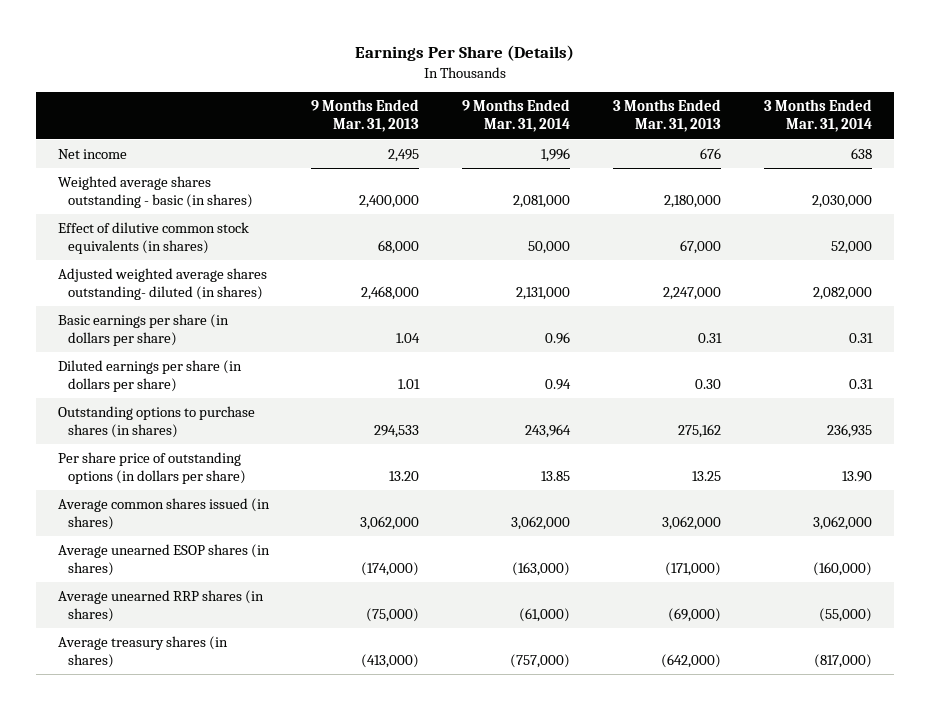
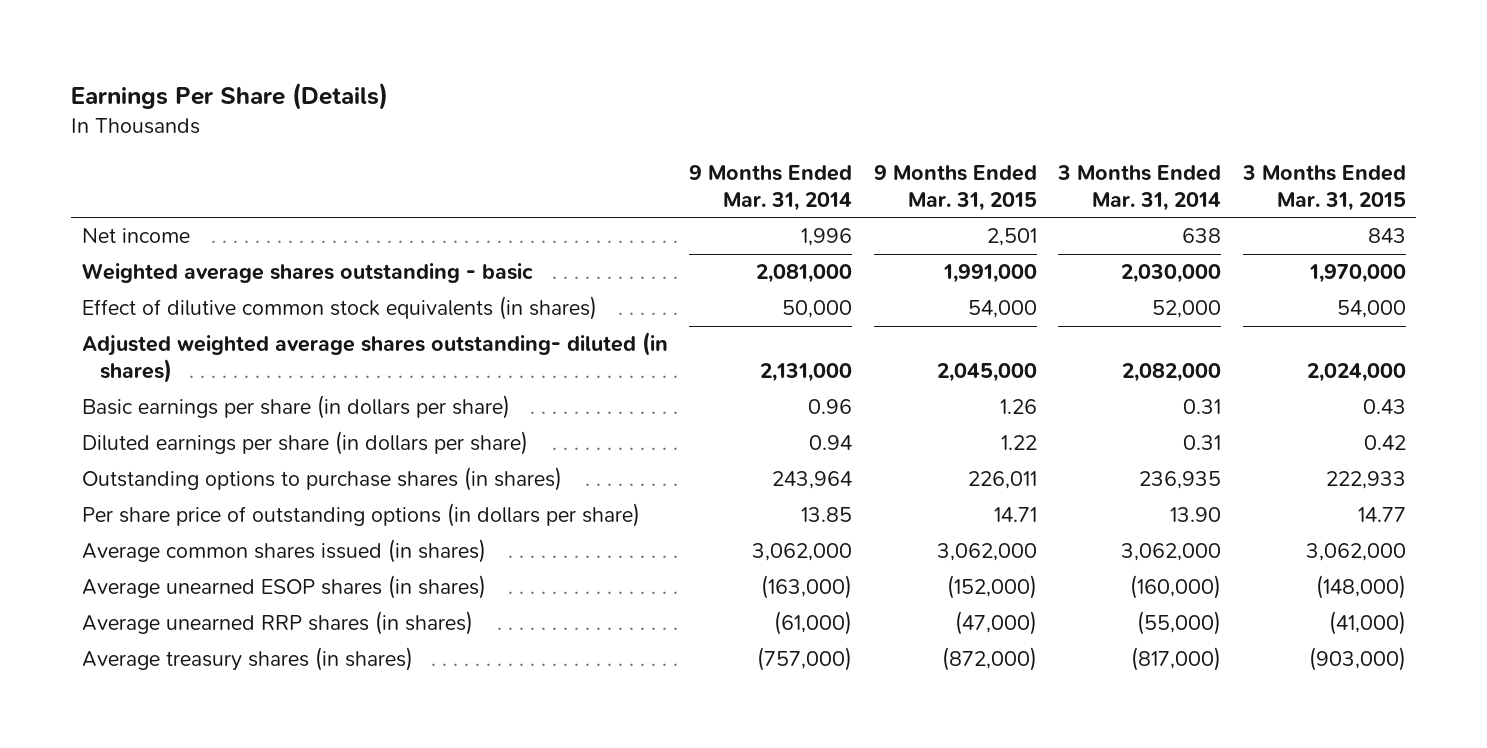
- | 9 Months Ended Mar. 31, 2013 | 9 Months Ended Mar. 31, 2014 | 3 Months Ended Mar. 31, 2013 | 3 Months Ended Mar. 31, 2014
+ | 9 Months Ended Mar. 31, 2014 | 9 Months Ended Mar. 31, 2015 | 3 Months Ended Mar. 31, 2014 | 3 Months Ended Mar. 31, 2015
- Weighted average shares outstanding - basic (in shares) | 2,400,000 | 2,081,000 | 2,180,000 | 2,030,000
+ Weighted average shares outstanding - basic | 2,081,000 | 1,991,000 | 2,030,000 | 1,970,000

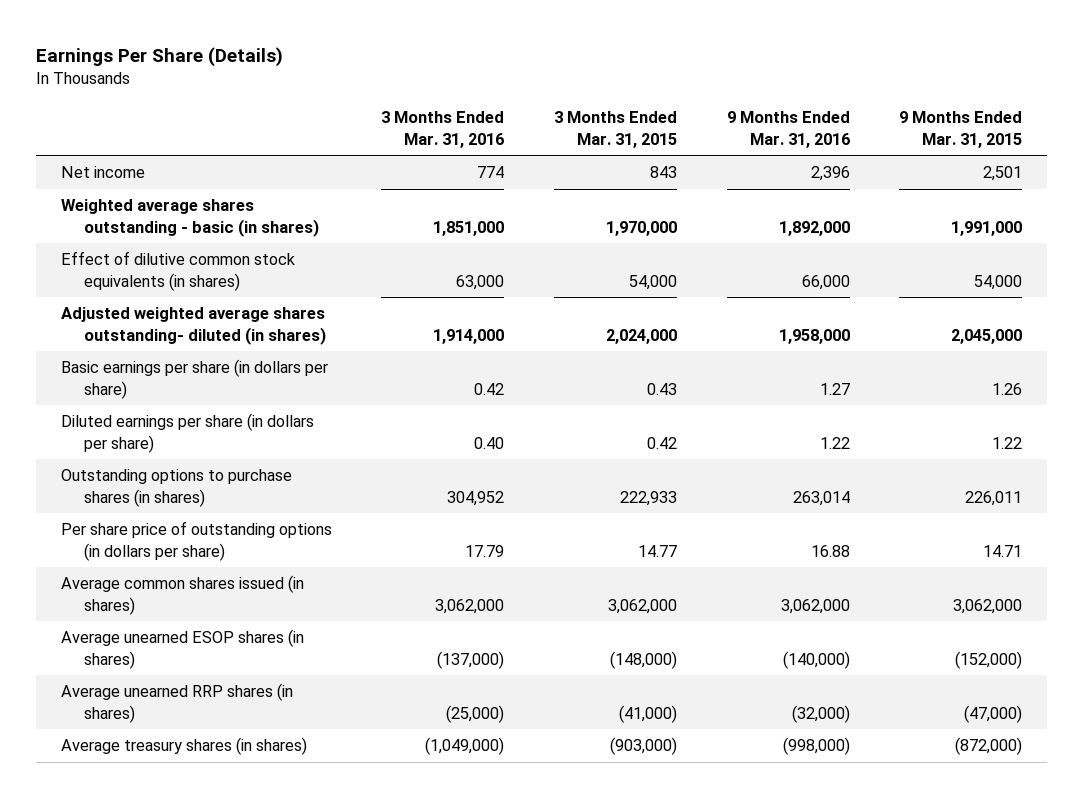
- | 9 Months Ended Mar. 31, 2014 | 9 Months Ended Mar. 31, 2015 | 3 Months Ended Mar. 31, 2014 | 3 Months Ended Mar. 31, 2015
+ | 3 Months Ended Mar. 31, 2016 | 3 Months Ended Mar. 31, 2015 | 9 Months Ended Mar. 31, 2016 | 9 Months Ended Mar. 31, 2015
- Weighted average shares outstanding - basic | 2,081,000 | 1,991,000 | 2,030,000 | 1,970,000
+ Weighted average shares outstanding - basic (in shares) | 1,851,000 | 1,970,000 | 1,892,000 | 1,991,000

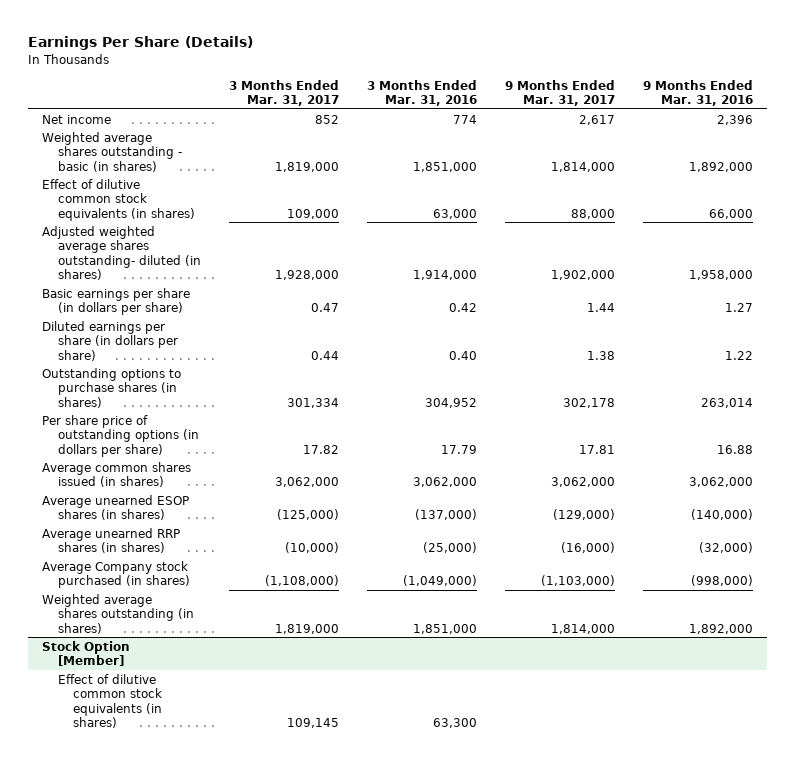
- | 3 Months Ended Mar. 31, 2016 | 3 Months Ended Mar. 31, 2015 | 9 Months Ended Mar. 31, 2016 | 9 Months Ended Mar. 31, 2015
+ | 3 Months Ended Mar. 31, 2017 | 3 Months Ended Mar. 31, 2016 | 9 Months Ended Mar. 31, 2017 | 9 Months Ended Mar. 31, 2016
- Average treasury shares (in shares) | (1,049,000) | (903,000) | (998,000) | (872,000)
+ Average Company stock purchased (in shares) | (1,108,000) | (1,049,000) | (1,103,000) | (998,000)
+ Weighted average shares outstanding (in shares) | 1,819,000 | 1,851,000 | 1,814,000 | 1,892,000
+ Stock Option [Member]
+ Effect of dilutive common stock equivalents (in shares) | 109,145 | 63,300 | |

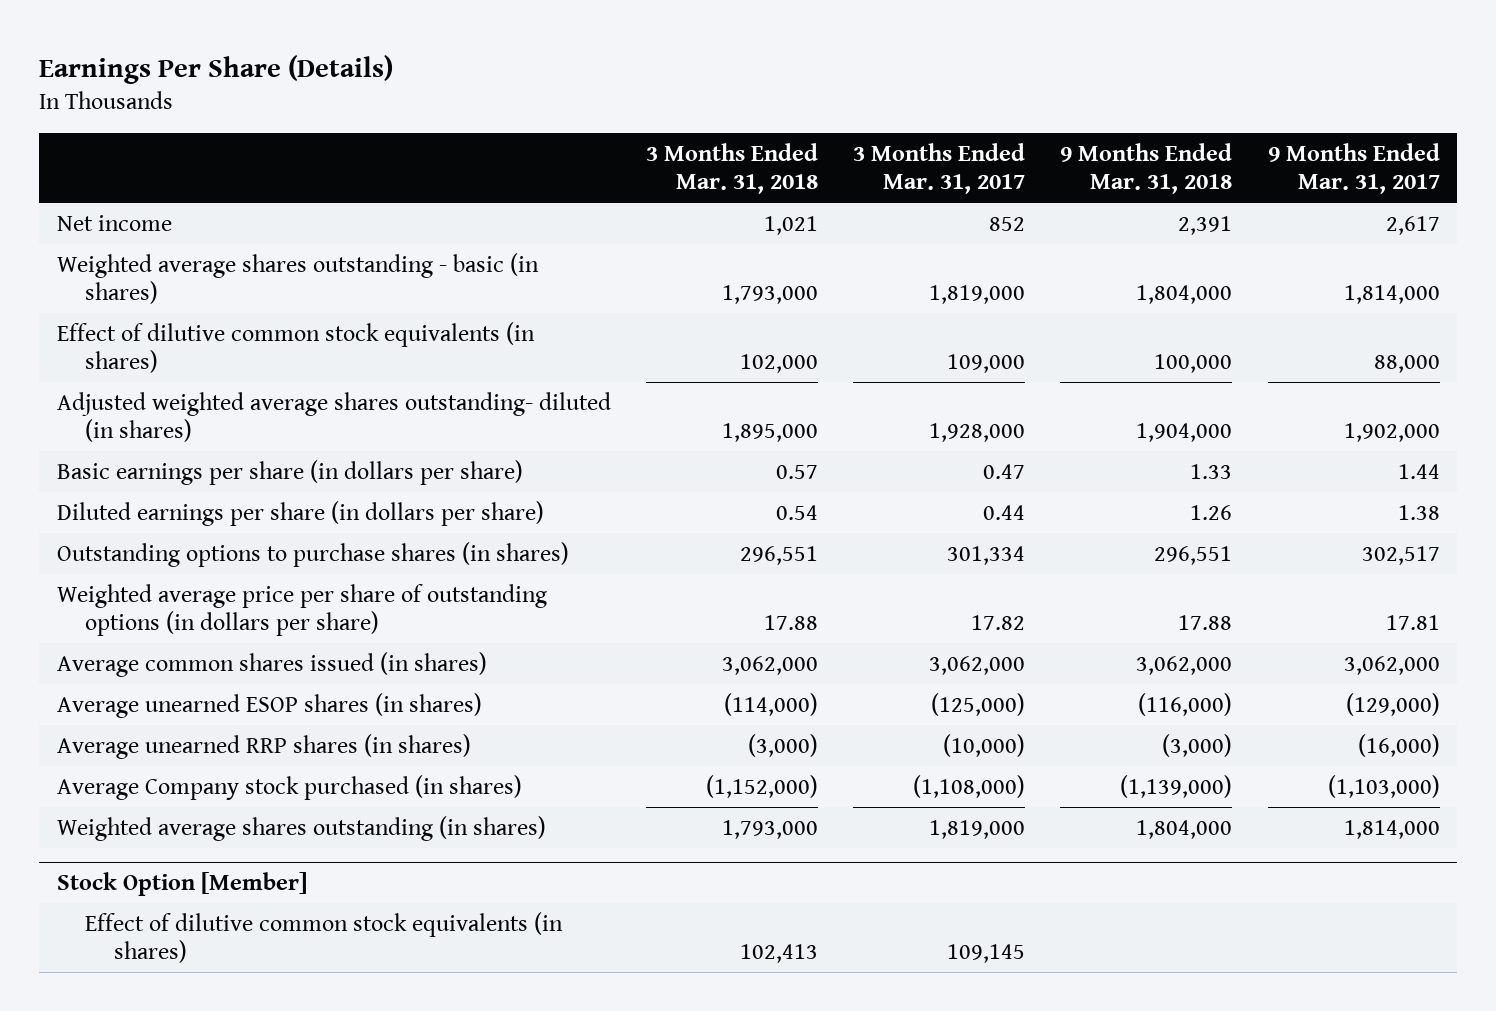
- | 3 Months Ended Mar. 31, 2017 | 3 Months Ended Mar. 31, 2016 | 9 Months Ended Mar. 31, 2017 | 9 Months Ended Mar. 31, 2016
+ | 3 Months Ended Mar. 31, 2018 | 3 Months Ended Mar. 31, 2017 | 9 Months Ended Mar. 31, 2018 | 9 Months Ended Mar. 31, 2017
- Outstanding options to purchase shares (in shares) | 301,334 | 304,952 | 302,178 | 263,014
- Per share price of outstanding options (in dollars per share) | 17.82 | 17.79 | 17.81 | 16.88
+ Outstanding options to purchase shares (in shares) | 296,551 | 301,334 | 296,551 | 302,517
+ Weighted average price per share of outstanding options (in dollars per share) | 17.88 | 17.82 | 17.88 | 17.81

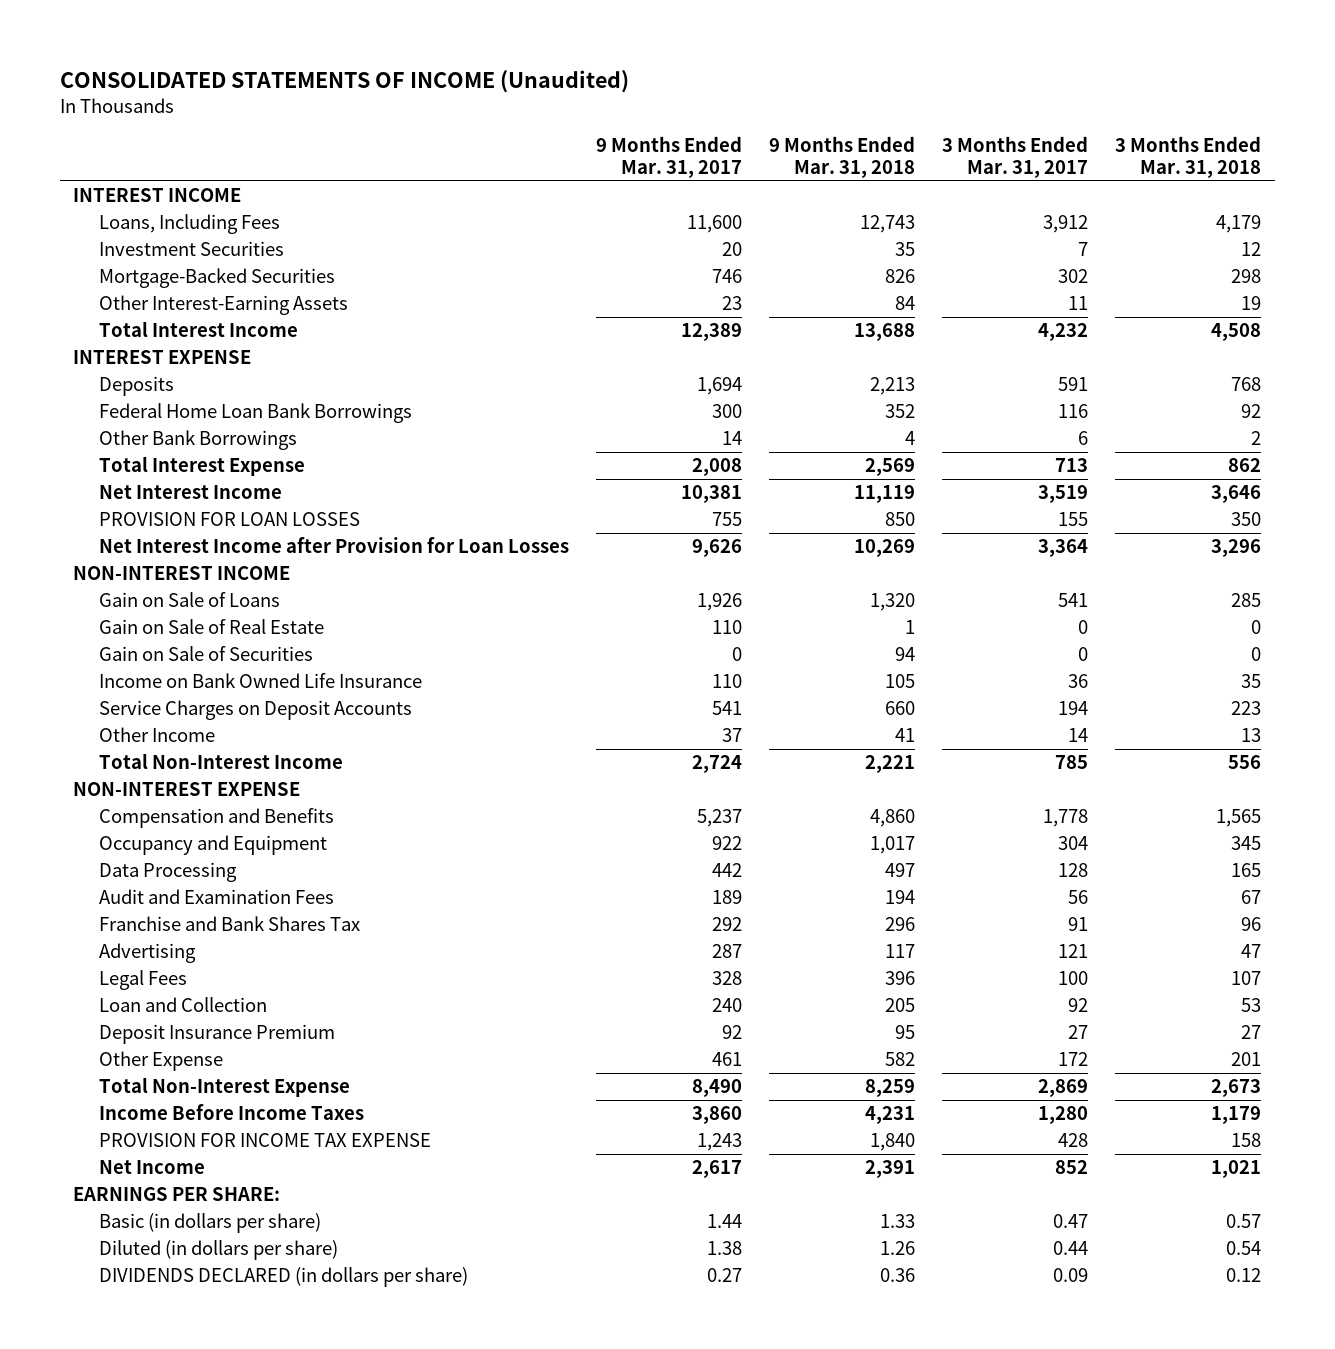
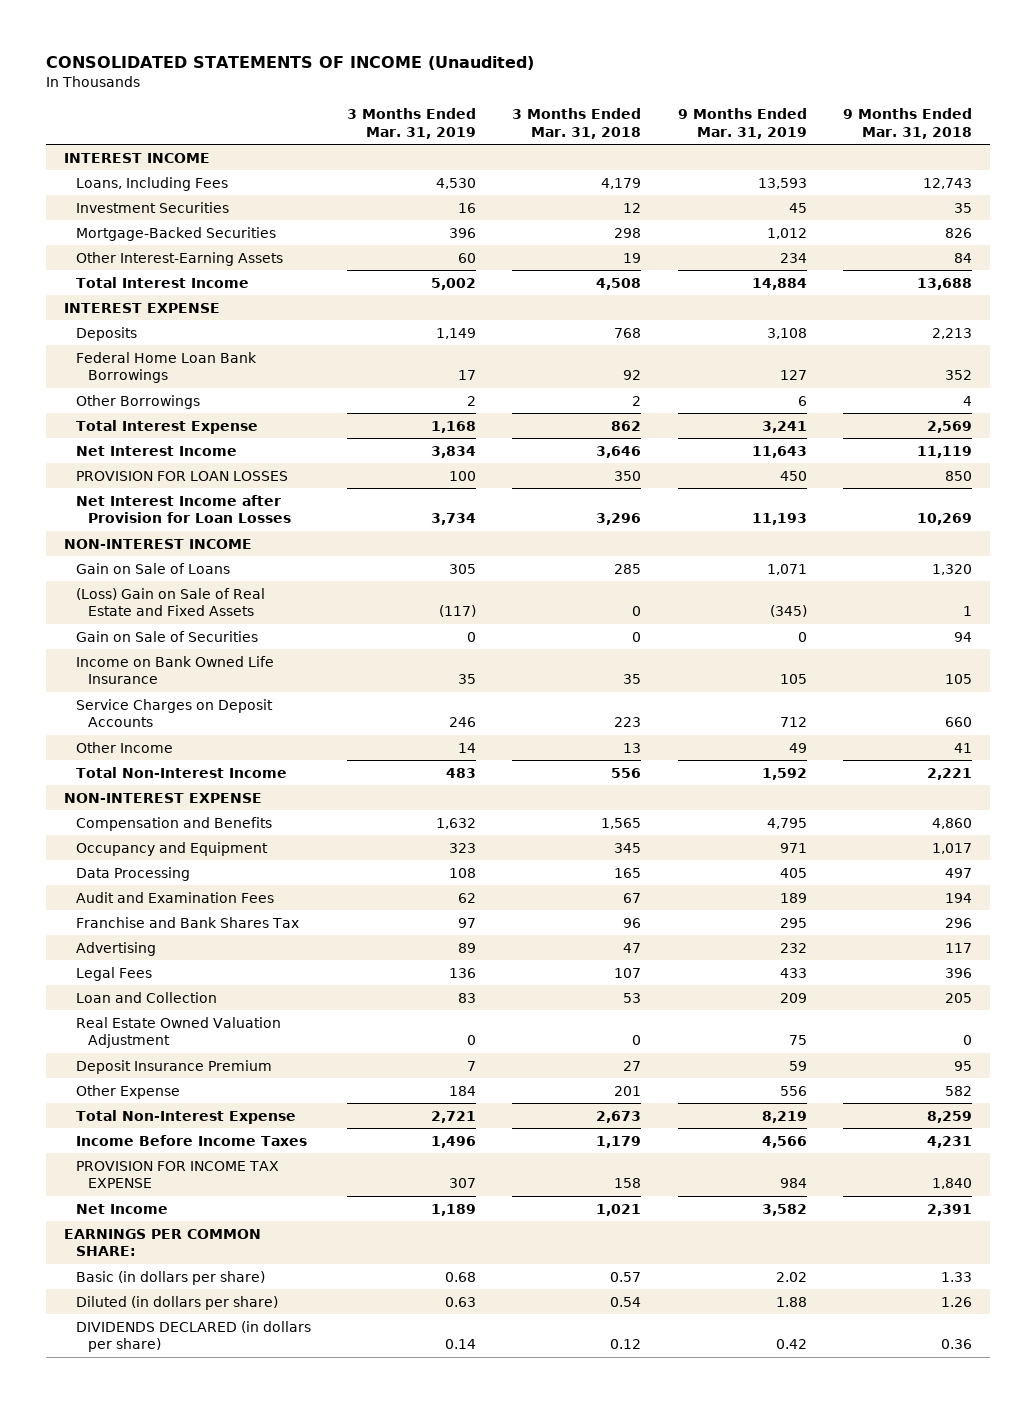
- | 9 Months Ended Mar. 31, 2017 | 9 Months Ended Mar. 31, 2018 | 3 Months Ended Mar. 31, 2017 | 3 Months Ended Mar. 31, 2018
+ | 3 Months Ended Mar. 31, 2019 | 3 Months Ended Mar. 31, 2018 | 9 Months Ended Mar. 31, 2019 | 9 Months Ended Mar. 31, 2018
- Other Bank Borrowings | 14 | 4 | 6 | 2
+ Other Borrowings | 2 | 2 | 6 | 4
- Gain on Sale of Real Estate | 110 | 1 | 0 | 0
+ (Loss) Gain on Sale of Real Estate and Fixed Assets | (117) | 0 | (345) | 1
+ Real Estate Owned Valuation Adjustment | 0 | 0 | 75 | 0
- EARNINGS PER SHARE:
+ EARNINGS PER COMMON SHARE:

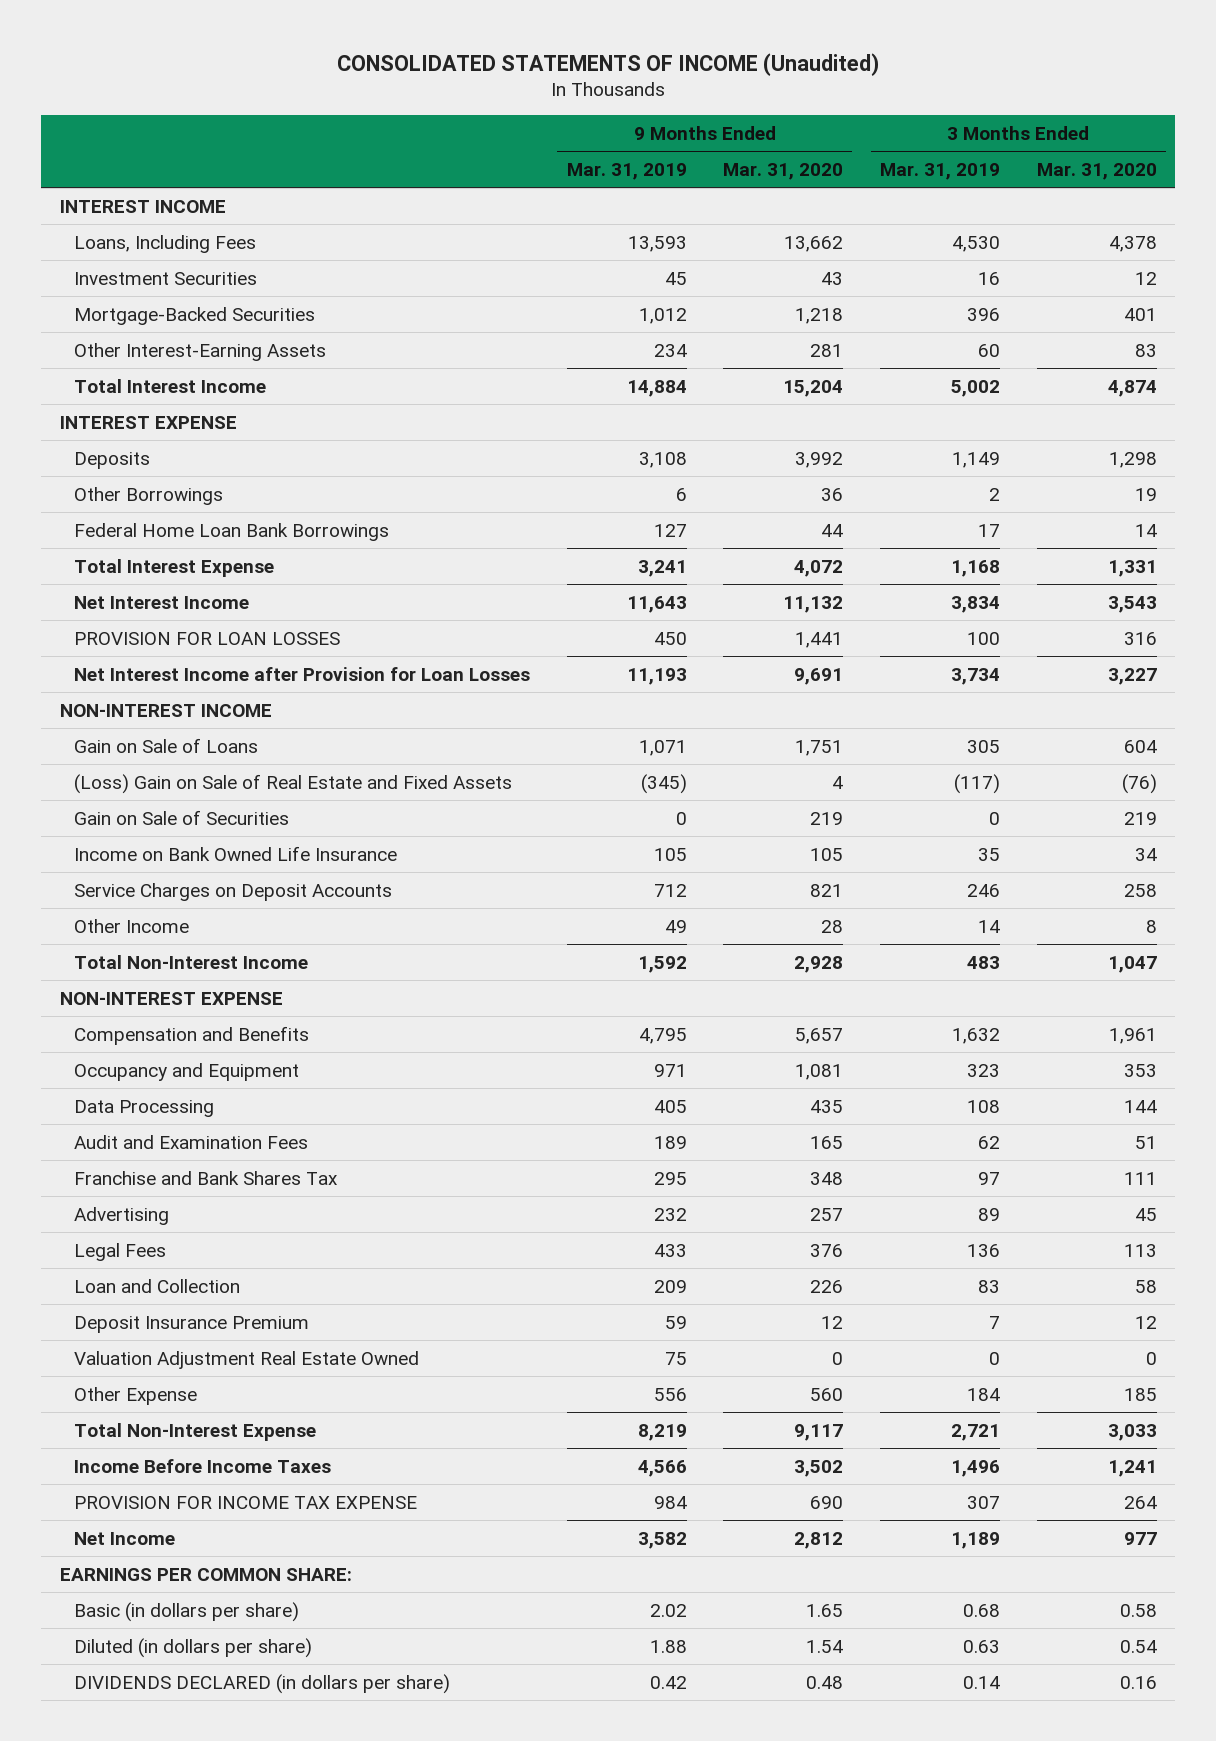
- | 3 Months Ended Mar. 31, 2019 | 3 Months Ended Mar. 31, 2018 | 9 Months Ended Mar. 31, 2019 | 9 Months Ended Mar. 31, 2018
+ | 9 Months Ended Mar. 31, 2019 | 9 Months Ended Mar. 31, 2020 | 3 Months Ended Mar. 31, 2019 | 3 Months Ended Mar. 31, 2020
moved down: Federal Home Loan Bank Borrowings | 127 | 44 | 17 | 14
- Real Estate Owned Valuation Adjustment | 0 | 0 | 75 | 0
+ Valuation Adjustment Real Estate Owned | 75 | 0 | 0 | 0

